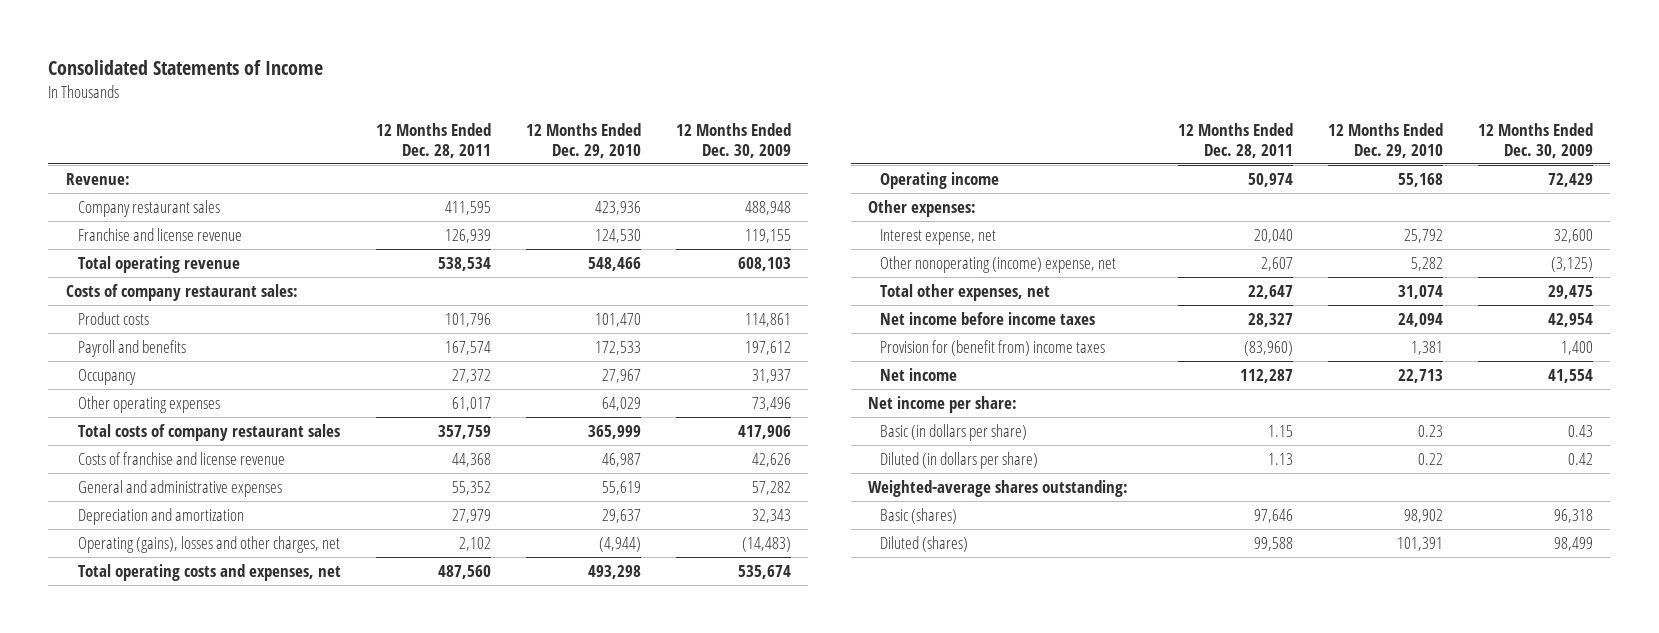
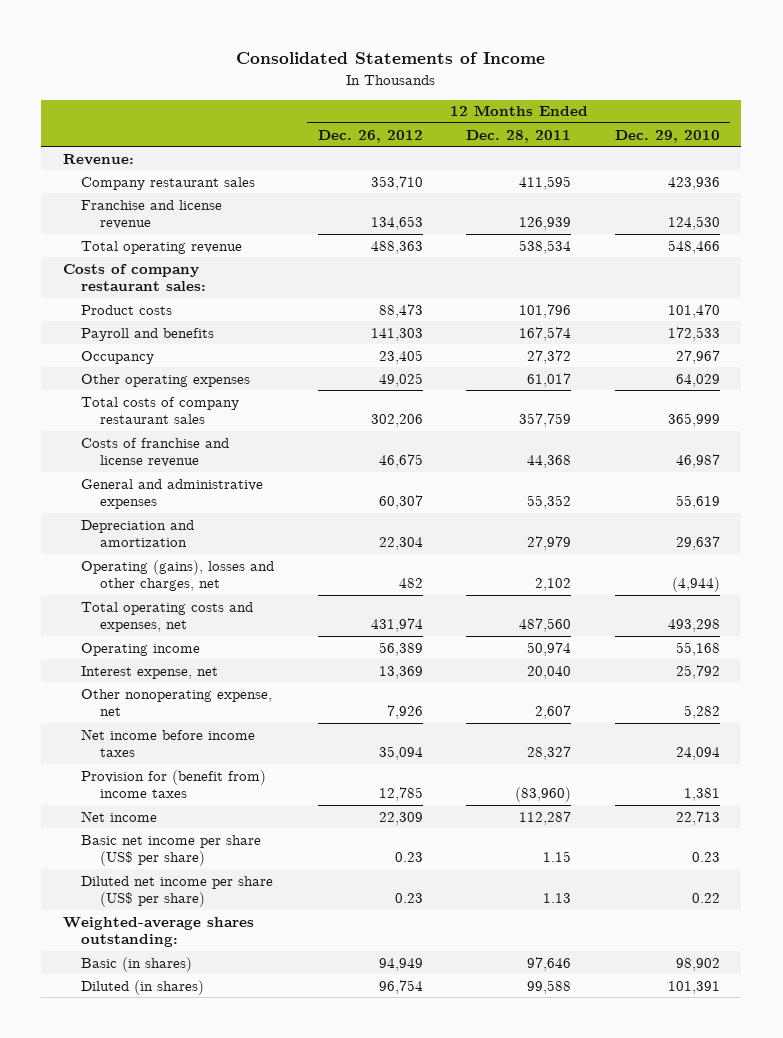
- | 12 Months Ended Dec. 28, 2011 | 12 Months Ended Dec. 29, 2010 | 12 Months Ended Dec. 30, 2009
+ | 12 Months Ended Dec. 26, 2012 | 12 Months Ended Dec. 28, 2011 | 12 Months Ended Dec. 29, 2010
- Other expenses:
- Other nonoperating (income) expense, net | 2,607 | 5,282 | (3,125)
- Total other expenses, net | 22,647 | 31,074 | 29,475
+ Other nonoperating expense, net | 7,926 | 2,607 | 5,282
- Net income per share:
- Basic (in dollars per share) | 1.15 | 0.23 | 0.43
- Diluted (in dollars per share) | 1.13 | 0.22 | 0.42
+ Basic net income per share (US$ per share) | 0.23 | 1.15 | 0.23
+ Diluted net income per share (US$ per share) | 0.23 | 1.13 | 0.22
- Basic (shares) | 97,646 | 98,902 | 96,318
- Diluted (shares) | 99,588 | 101,391 | 98,499
+ Basic (in shares) | 94,949 | 97,646 | 98,902
+ Diluted (in shares) | 96,754 | 99,588 | 101,391

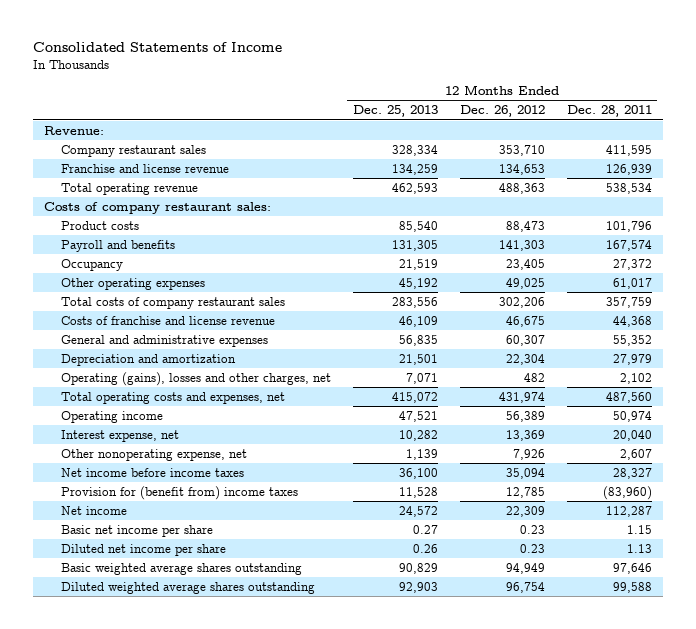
- | 12 Months Ended Dec. 26, 2012 | 12 Months Ended Dec. 28, 2011 | 12 Months Ended Dec. 29, 2010
+ | 12 Months Ended Dec. 25, 2013 | 12 Months Ended Dec. 26, 2012 | 12 Months Ended Dec. 28, 2011
- Basic net income per share (US$ per share) | 0.23 | 1.15 | 0.23
- Diluted net income per share (US$ per share) | 0.23 | 1.13 | 0.22
- Weighted-average shares outstanding:
- Basic (in shares) | 94,949 | 97,646 | 98,902
- Diluted (in shares) | 96,754 | 99,588 | 101,391
+ Basic net income per share | 0.27 | 0.23 | 1.15
+ Diluted net income per share | 0.26 | 0.23 | 1.13
+ Basic weighted average shares outstanding | 90,829 | 94,949 | 97,646
+ Diluted weighted average shares outstanding | 92,903 | 96,754 | 99,588

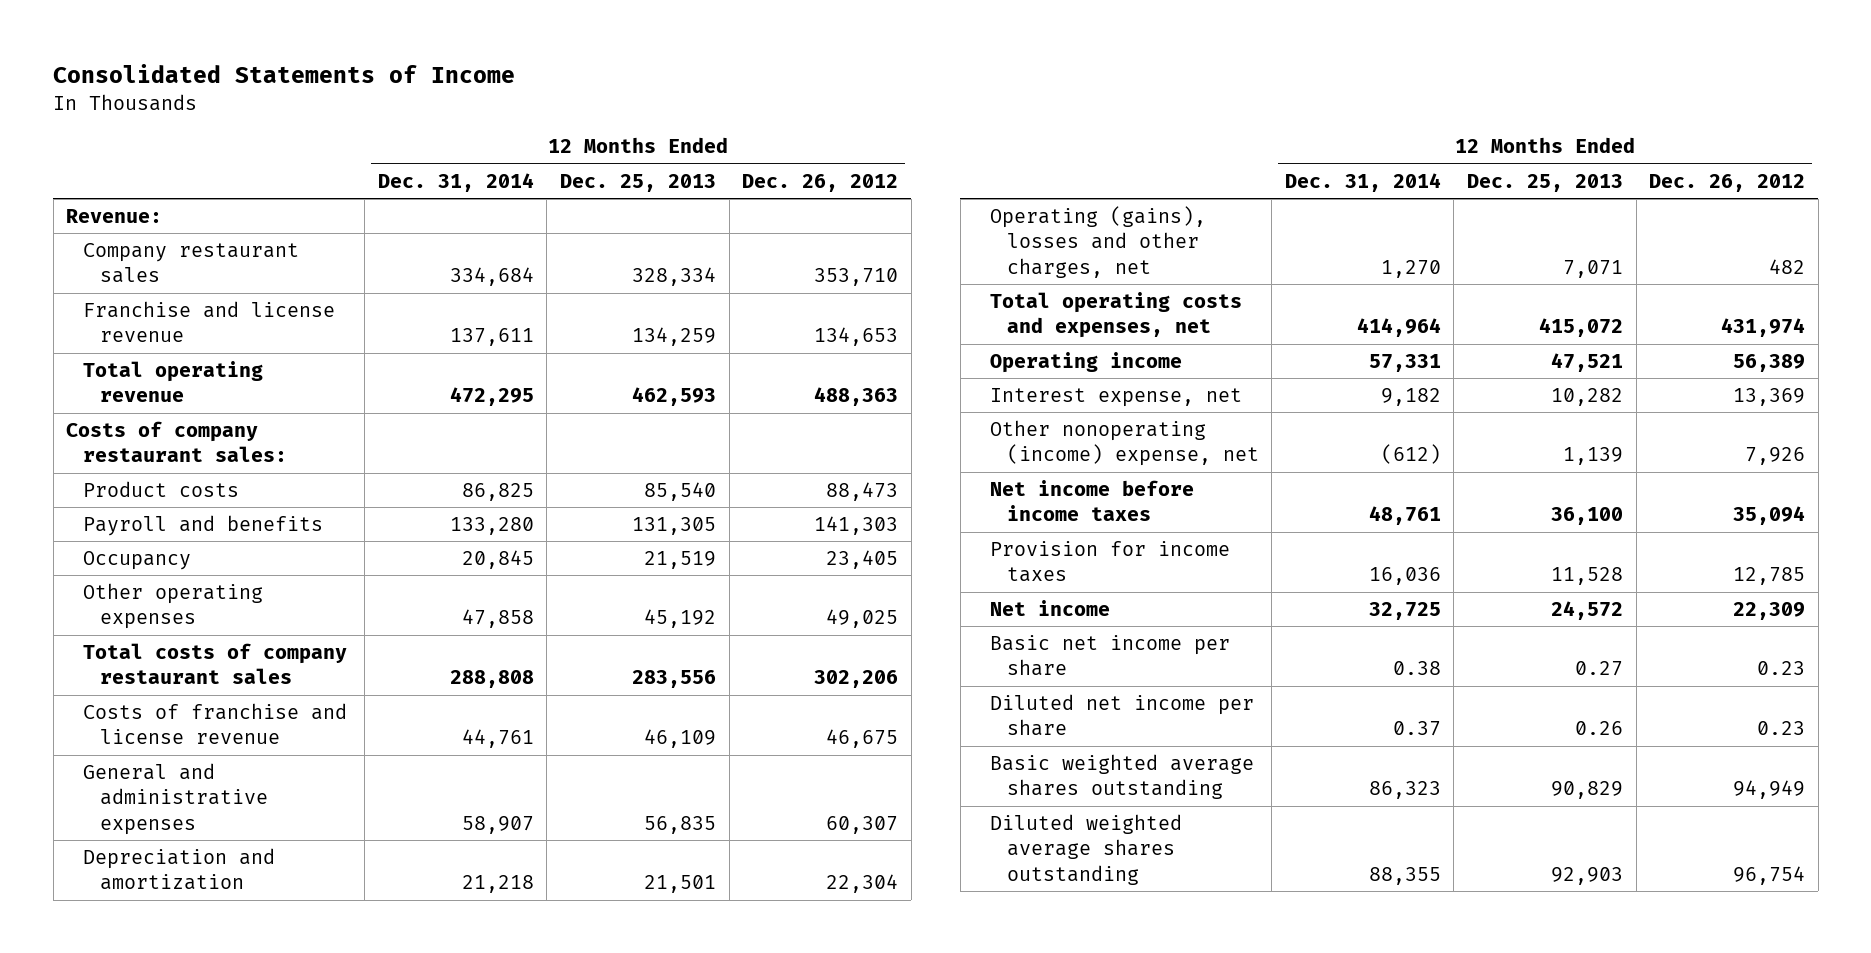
- | 12 Months Ended Dec. 25, 2013 | 12 Months Ended Dec. 26, 2012 | 12 Months Ended Dec. 28, 2011
+ | 12 Months Ended Dec. 31, 2014 | 12 Months Ended Dec. 25, 2013 | 12 Months Ended Dec. 26, 2012
- Other nonoperating expense, net | 1,139 | 7,926 | 2,607
+ Other nonoperating (income) expense, net | (612) | 1,139 | 7,926
- Provision for (benefit from) income taxes | 11,528 | 12,785 | (83,960)
+ Provision for income taxes | 16,036 | 11,528 | 12,785

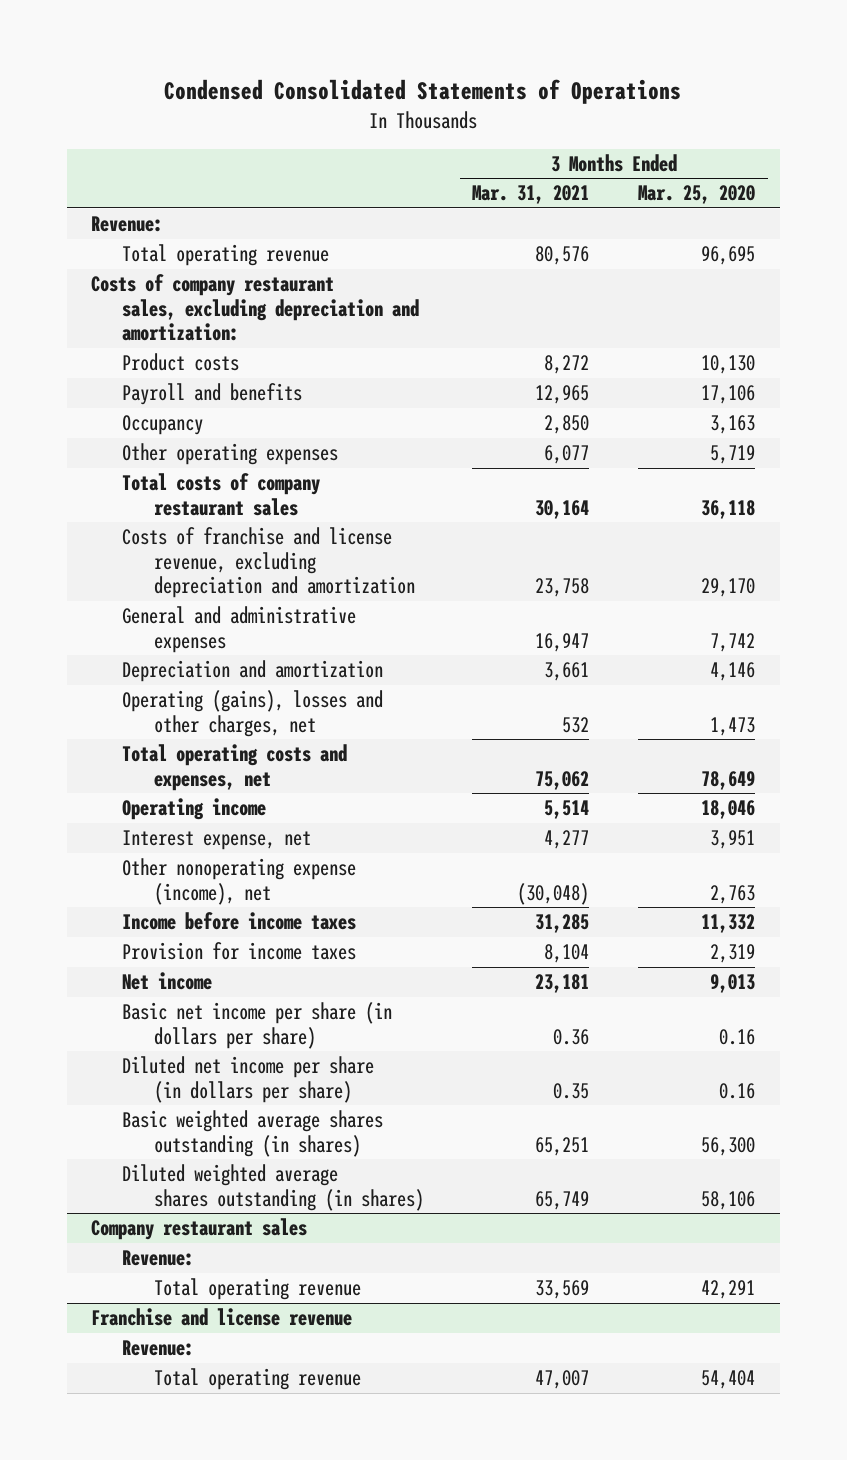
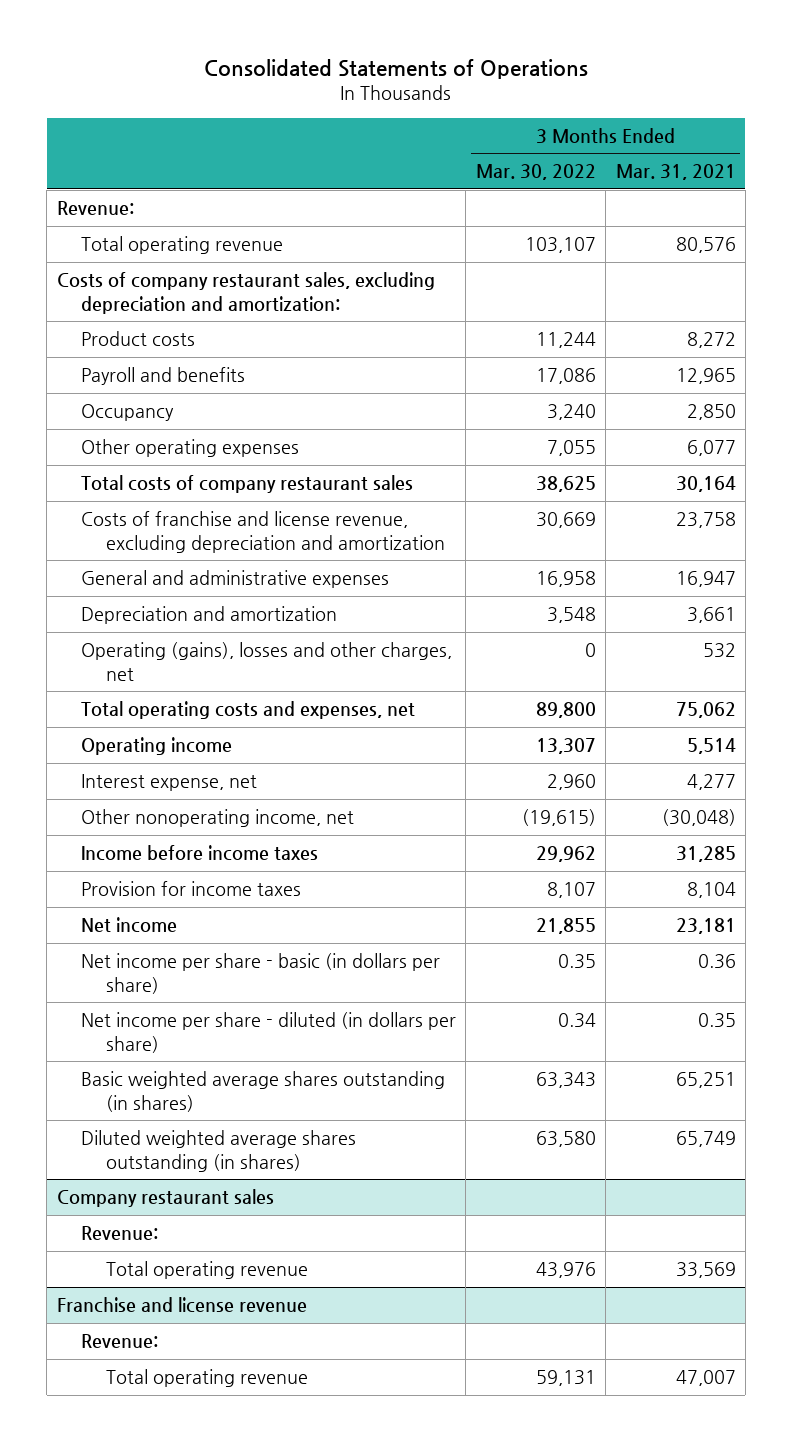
- Condensed Consolidated Statements of Operations
+ Consolidated Statements of Operations
- | 3 Months Ended Mar. 31, 2021 | 3 Months Ended Mar. 25, 2020
+ | 3 Months Ended Mar. 30, 2022 | 3 Months Ended Mar. 31, 2021
- Other nonoperating expense (income), net | (30,048) | 2,763
+ Other nonoperating income, net | (19,615) | (30,048)
- Basic net income per share (in dollars per share) | 0.36 | 0.16
- Diluted net income per share (in dollars per share) | 0.35 | 0.16
+ Net income per share - basic (in dollars per share) | 0.35 | 0.36
+ Net income per share - diluted (in dollars per share) | 0.34 | 0.35

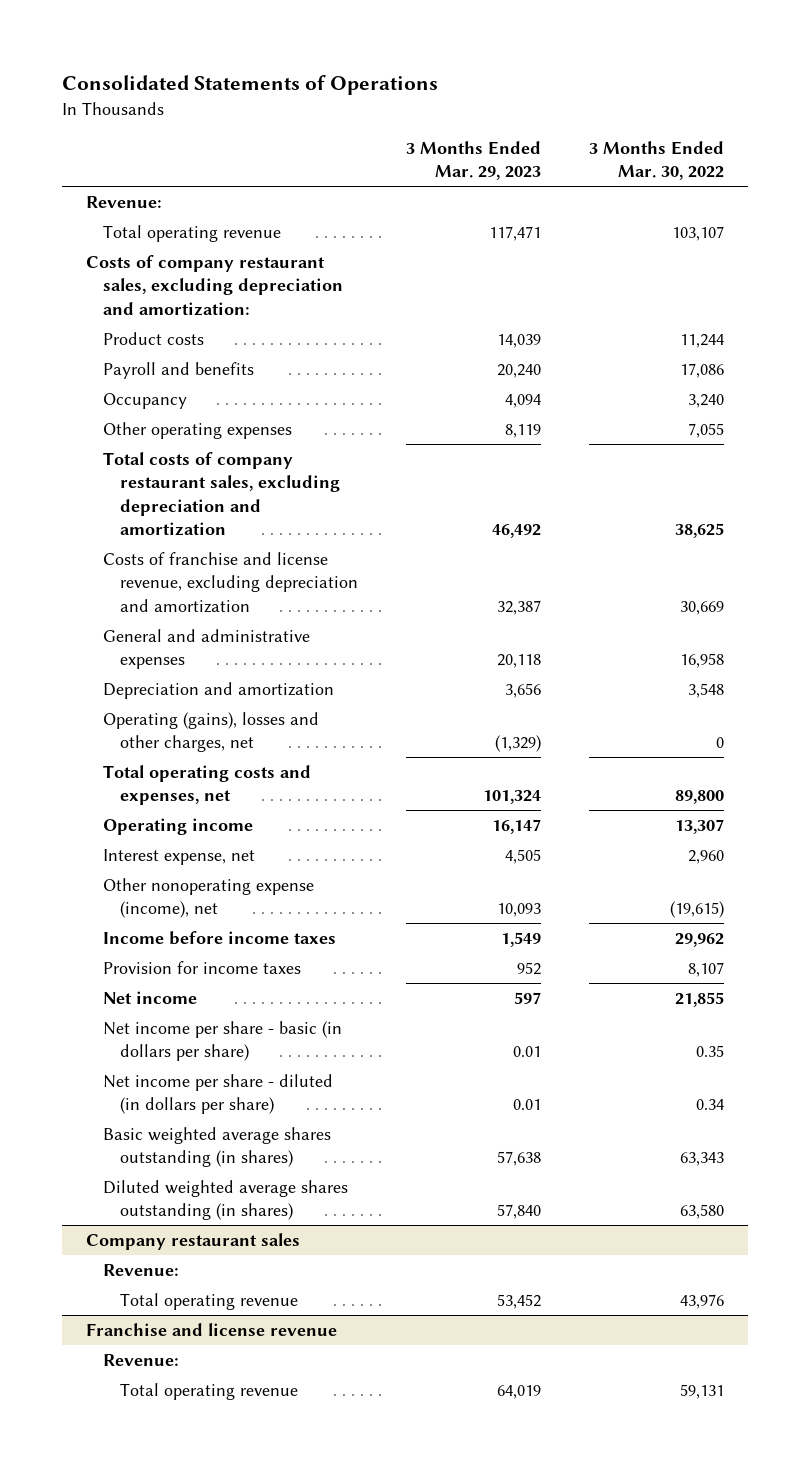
- | 3 Months Ended Mar. 30, 2022 | 3 Months Ended Mar. 31, 2021
+ | 3 Months Ended Mar. 29, 2023 | 3 Months Ended Mar. 30, 2022
- Total costs of company restaurant sales | 38,625 | 30,164
+ Total costs of company restaurant sales, excluding depreciation and amortization | 46,492 | 38,625
- Other nonoperating income, net | (19,615) | (30,048)
+ Other nonoperating expense (income), net | 10,093 | (19,615)

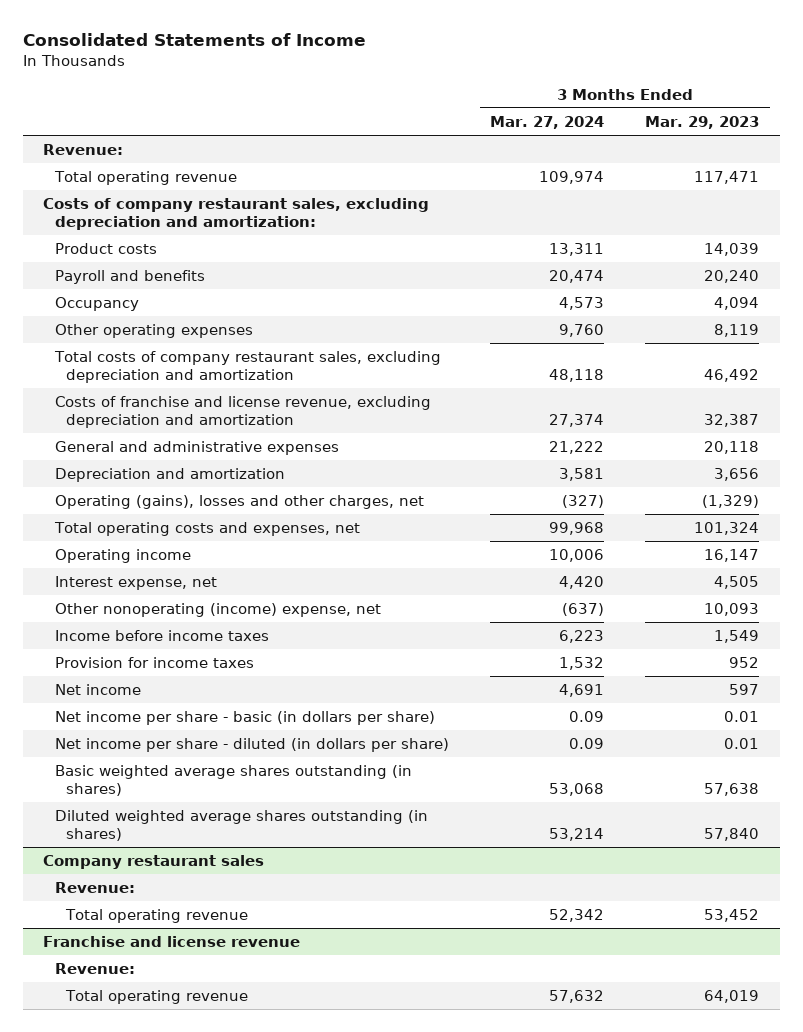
- Consolidated Statements of Operations
+ Consolidated Statements of Income
- | 3 Months Ended Mar. 29, 2023 | 3 Months Ended Mar. 30, 2022
+ | 3 Months Ended Mar. 27, 2024 | 3 Months Ended Mar. 29, 2023
- Other nonoperating expense (income), net | 10,093 | (19,615)
+ Other nonoperating (income) expense, net | (637) | 10,093

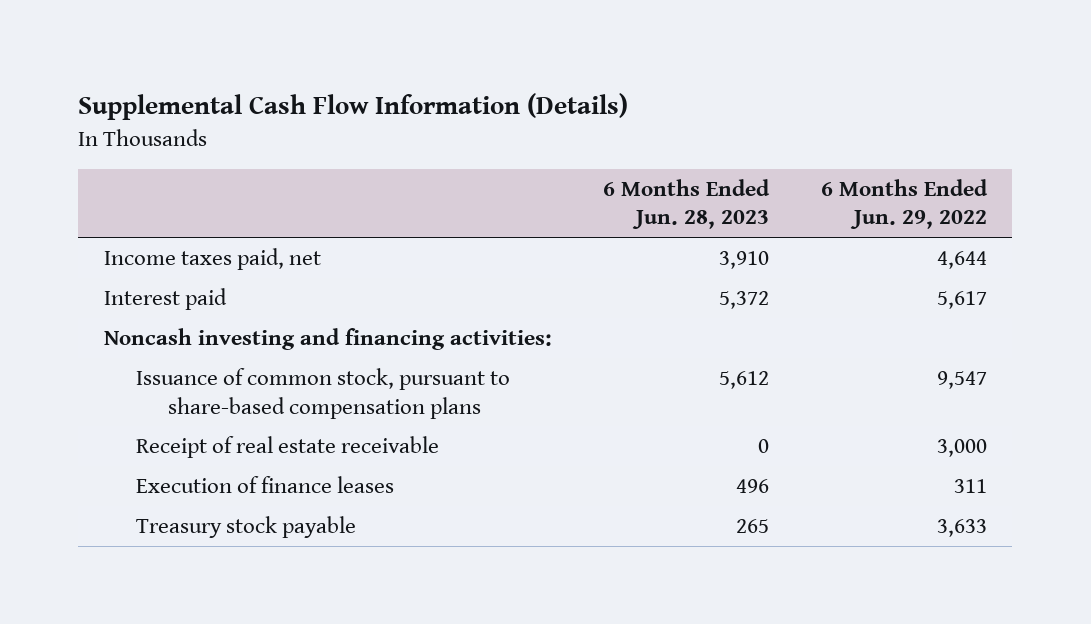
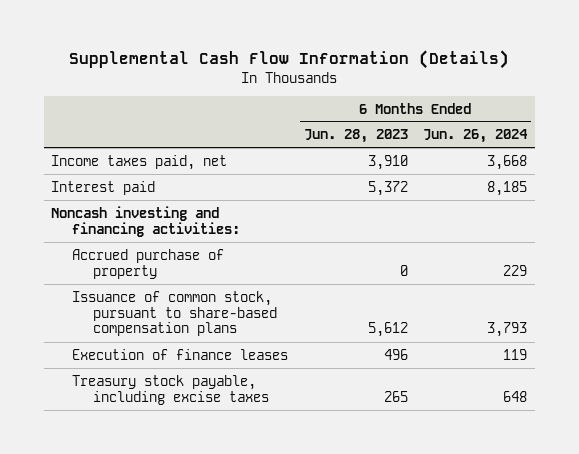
- | 6 Months Ended Jun. 28, 2023 | 6 Months Ended Jun. 29, 2022
+ | 6 Months Ended Jun. 28, 2023 | 6 Months Ended Jun. 26, 2024
+ Accrued purchase of property | 0 | 229
- Receipt of real estate receivable | 0 | 3,000
- Treasury stock payable | 265 | 3,633
+ Treasury stock payable, including excise taxes | 265 | 648

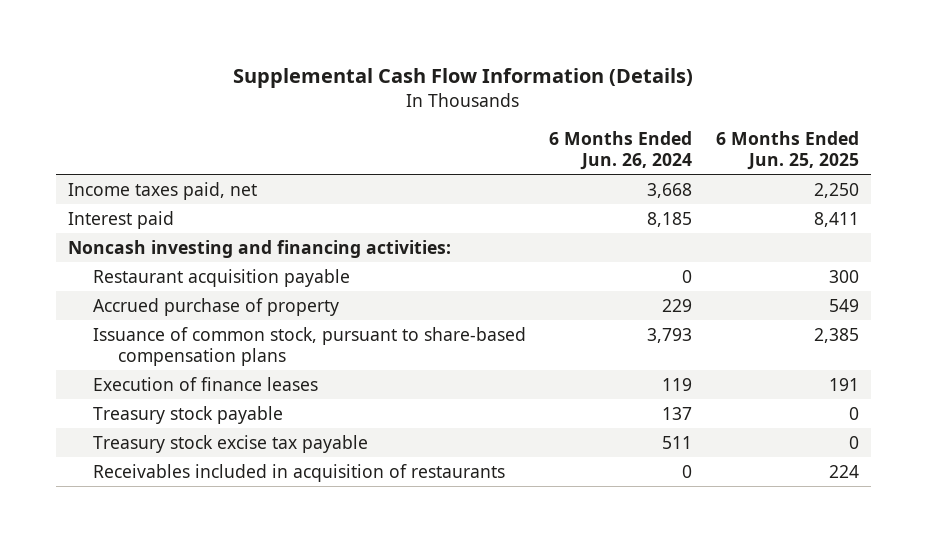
- | 6 Months Ended Jun. 28, 2023 | 6 Months Ended Jun. 26, 2024
+ | 6 Months Ended Jun. 26, 2024 | 6 Months Ended Jun. 25, 2025
+ Restaurant acquisition payable | 0 | 300
- Treasury stock payable, including excise taxes | 265 | 648
+ Treasury stock payable | 137 | 0
+ Treasury stock excise tax payable | 511 | 0
+ Receivables included in acquisition of restaurants | 0 | 224

